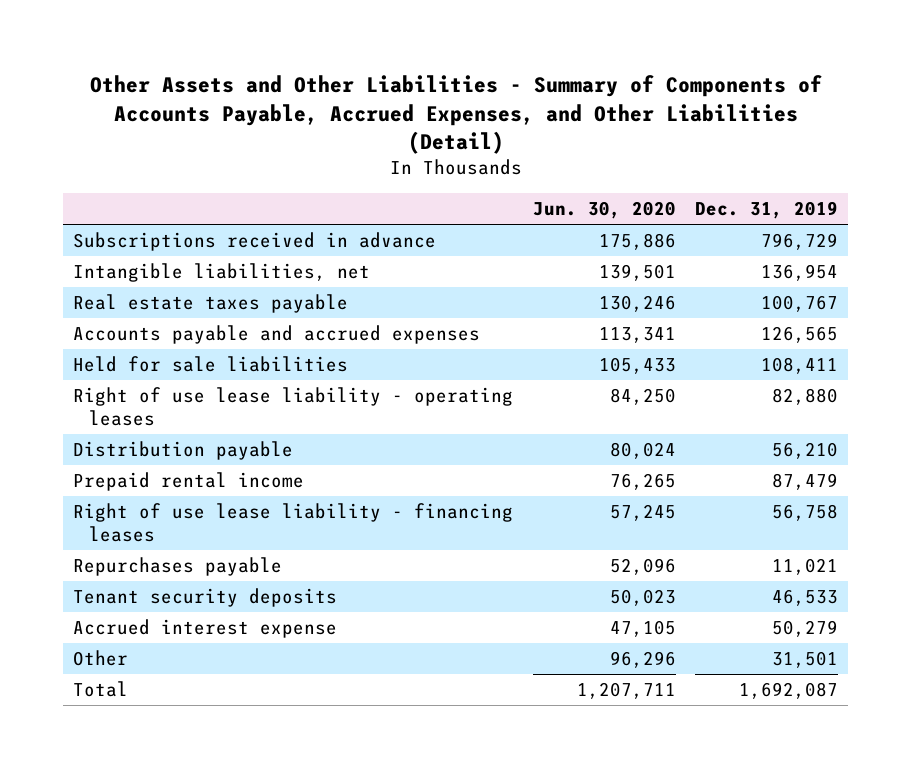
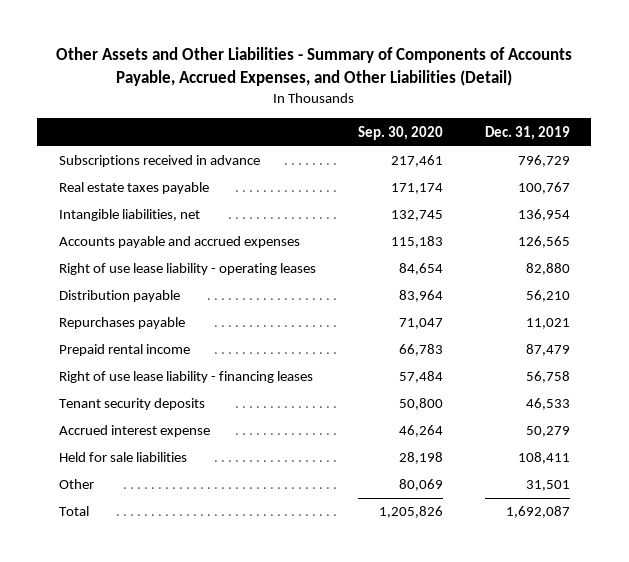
- | Jun. 30, 2020 | Dec. 31, 2019
+ | Sep. 30, 2020 | Dec. 31, 2019
moved down: Intangible liabilities, net | 132,745 | 136,954
moved up: Repurchases payable | 71,047 | 11,021
moved down: Held for sale liabilities | 28,198 | 108,411

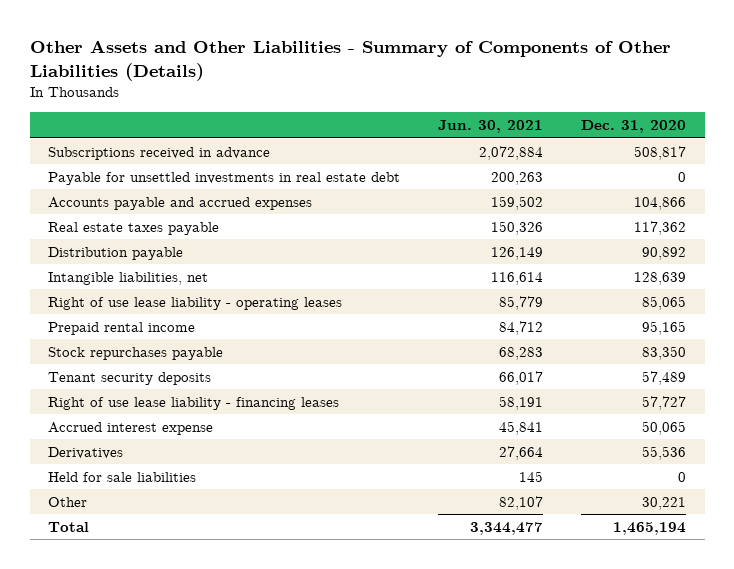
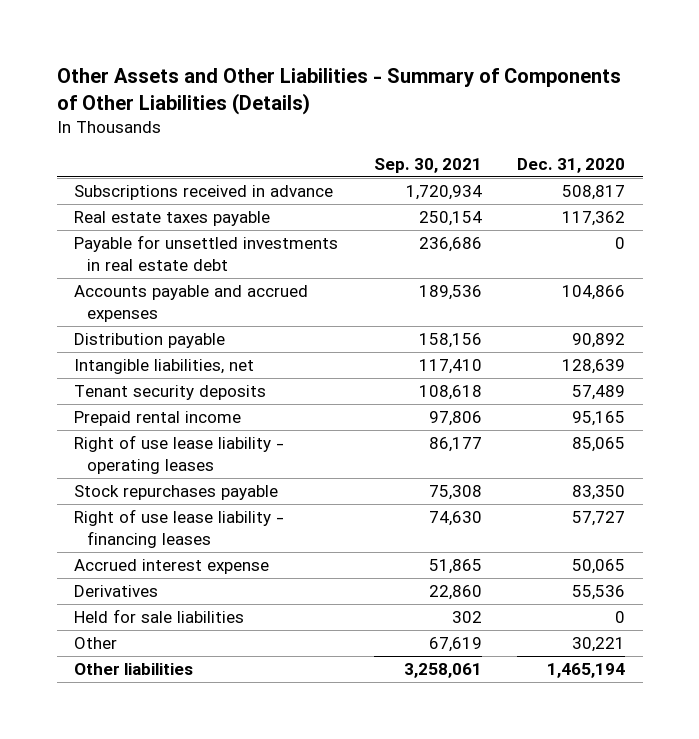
- | Jun. 30, 2021 | Dec. 31, 2020
+ | Sep. 30, 2021 | Dec. 31, 2020
moved up: Real estate taxes payable | 250,154 | 117,362
moved up: Tenant security deposits | 108,618 | 57,489
moved down: Right of use lease liability - operating leases | 86,177 | 85,065
- Total | 3,344,477 | 1,465,194
+ Other liabilities | 3,258,061 | 1,465,194

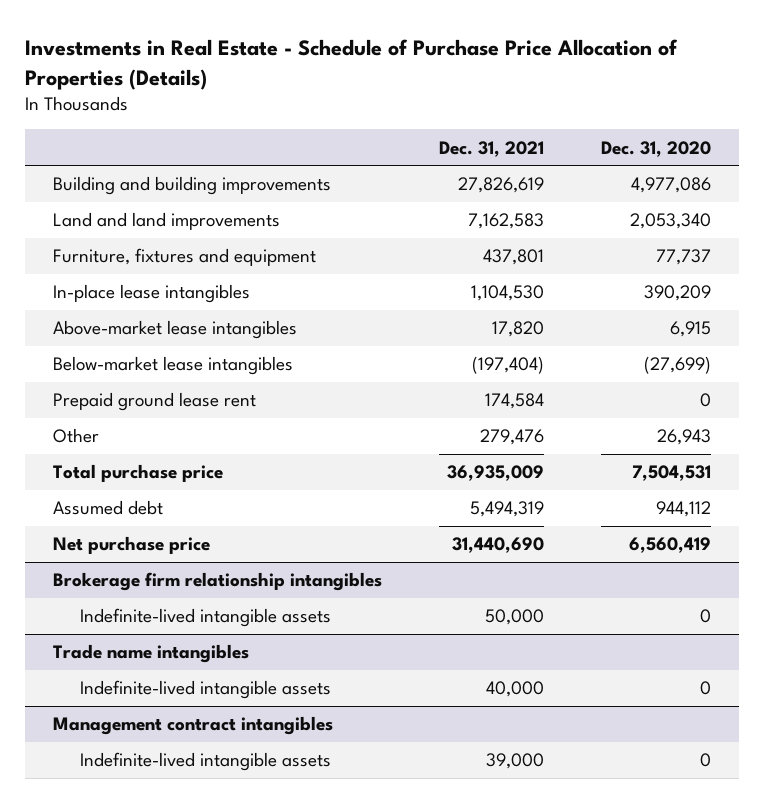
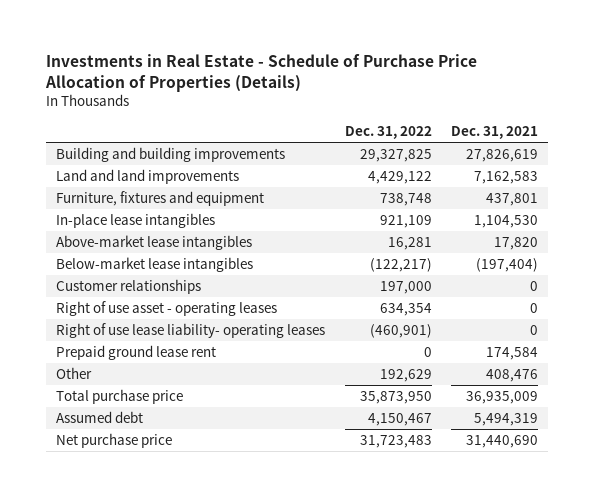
- | Dec. 31, 2021 | Dec. 31, 2020
+ | Dec. 31, 2022 | Dec. 31, 2021
+ Customer relationships | 197,000 | 0
+ Right of use asset - operating leases | 634,354 | 0
+ Right of use lease liability- operating leases | (460,901) | 0
- Other | 279,476 | 26,943
+ Other | 192,629 | 408,476
- Brokerage firm relationship intangibles
- Indefinite-lived intangible assets | 50,000 | 0
- Trade name intangibles
- Indefinite-lived intangible assets | 40,000 | 0
- Management contract intangibles
- Indefinite-lived intangible assets | 39,000 | 0

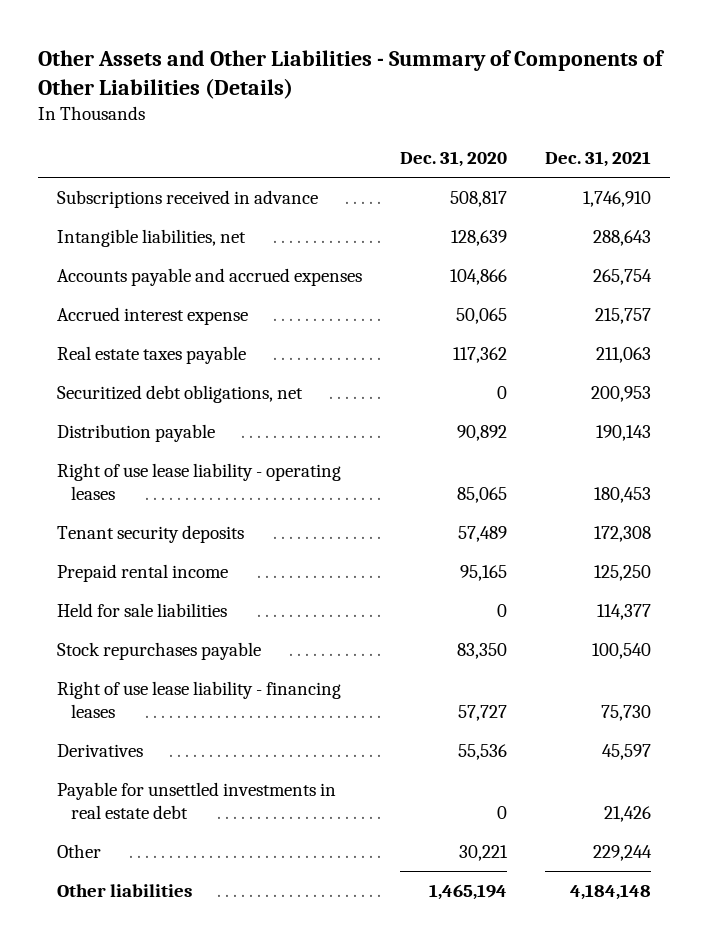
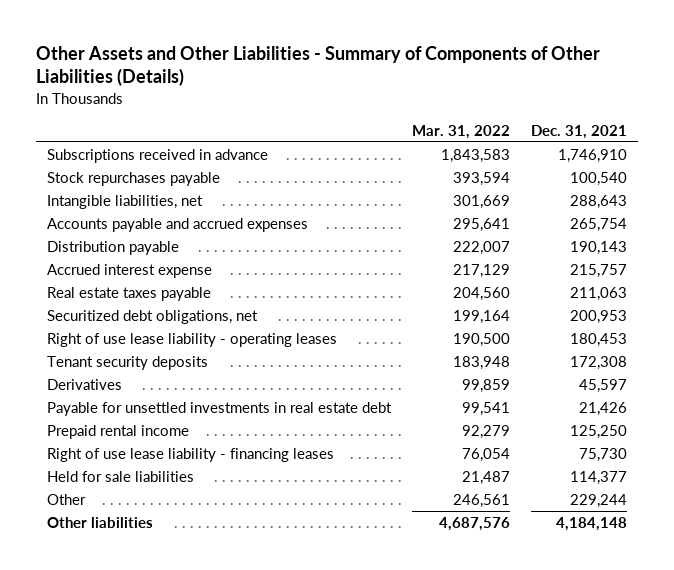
- | Dec. 31, 2020 | Dec. 31, 2021
+ | Mar. 31, 2022 | Dec. 31, 2021
moved up: Stock repurchases payable | 393,594 | 100,540
moved up: Distribution payable | 222,007 | 190,143
moved down: Prepaid rental income | 92,279 | 125,250
moved down: Right of use lease liability - financing leases | 76,054 | 75,730
moved down: Held for sale liabilities | 21,487 | 114,377

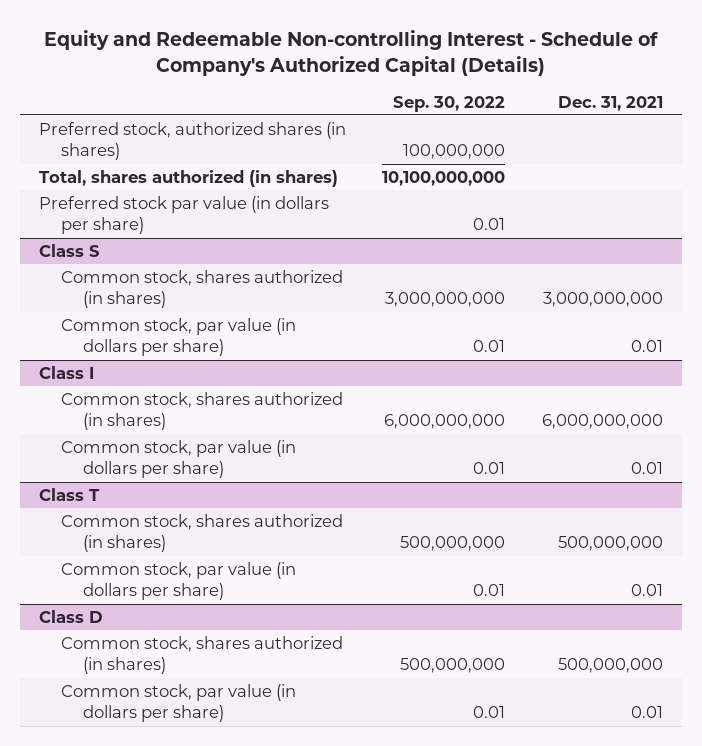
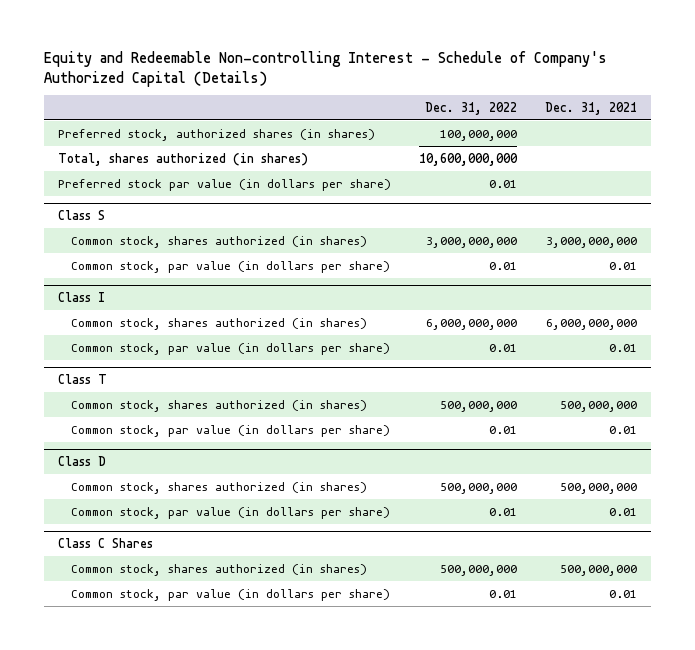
- | Sep. 30, 2022 | Dec. 31, 2021
+ | Dec. 31, 2022 | Dec. 31, 2021
+ Class C Shares
+ Common stock, shares authorized (in shares) | 500,000,000 | 500,000,000
+ Common stock, par value (in dollars per share) | 0.01 | 0.01

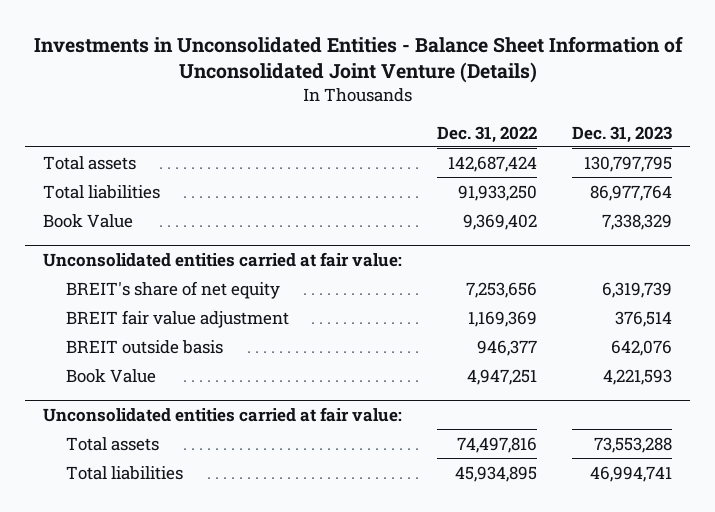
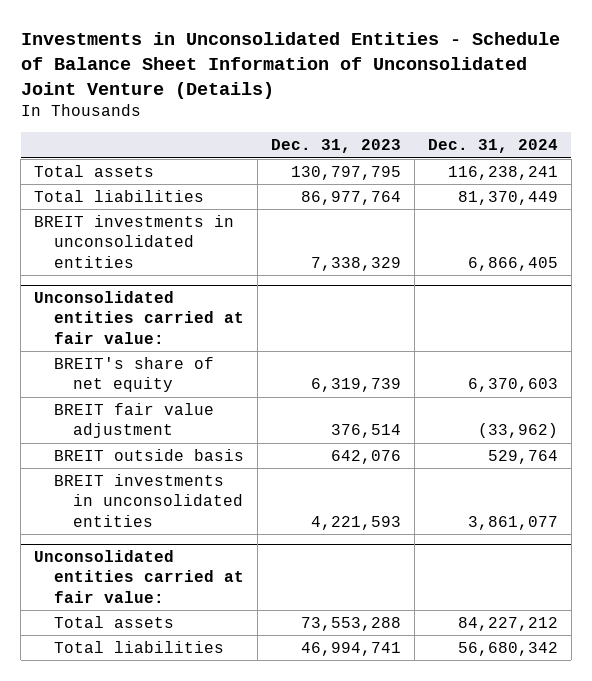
- Investments in Unconsolidated Entities - Balance Sheet Information of Unconsolidated Joint Venture (Details)
+ Investments in Unconsolidated Entities - Schedule of Balance Sheet Information of Unconsolidated Joint Venture (Details)
- | Dec. 31, 2022 | Dec. 31, 2023
+ | Dec. 31, 2023 | Dec. 31, 2024
- Book Value | 9,369,402 | 7,338,329
+ BREIT investments in unconsolidated entities | 7,338,329 | 6,866,405
@ Unconsolidated entities carried at fair value:
- Book Value | 4,947,251 | 4,221,593
+ BREIT investments in unconsolidated entities | 4,221,593 | 3,861,077

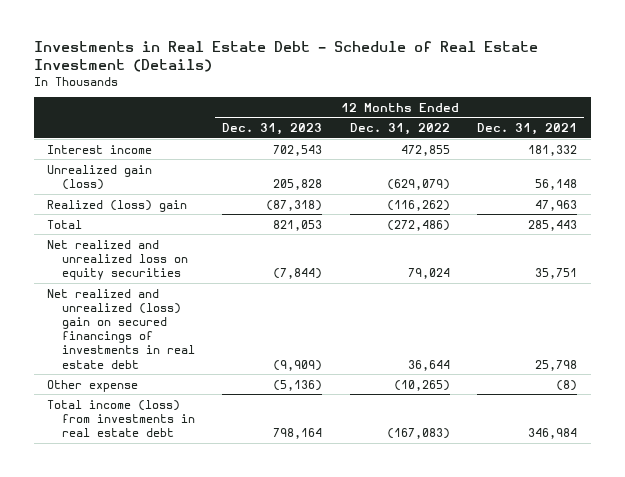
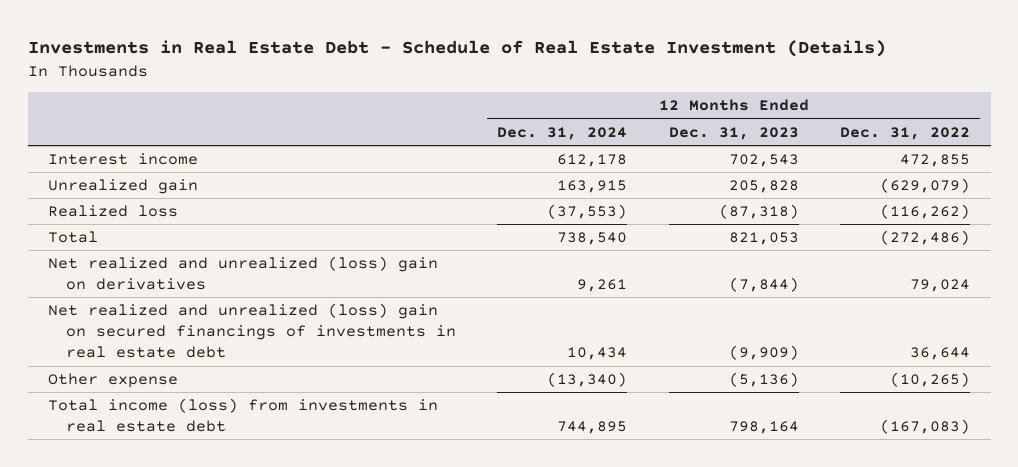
- | 12 Months Ended Dec. 31, 2023 | 12 Months Ended Dec. 31, 2022 | 12 Months Ended Dec. 31, 2021
+ | 12 Months Ended Dec. 31, 2024 | 12 Months Ended Dec. 31, 2023 | 12 Months Ended Dec. 31, 2022
- Unrealized gain (loss) | 205,828 | (629,079) | 56,148
- Realized (loss) gain | (87,318) | (116,262) | 47,963
+ Unrealized gain | 163,915 | 205,828 | (629,079)
+ Realized loss | (37,553) | (87,318) | (116,262)
- Net realized and unrealized loss on equity securities | (7,844) | 79,024 | 35,751
+ Net realized and unrealized (loss) gain on derivatives | 9,261 | (7,844) | 79,024

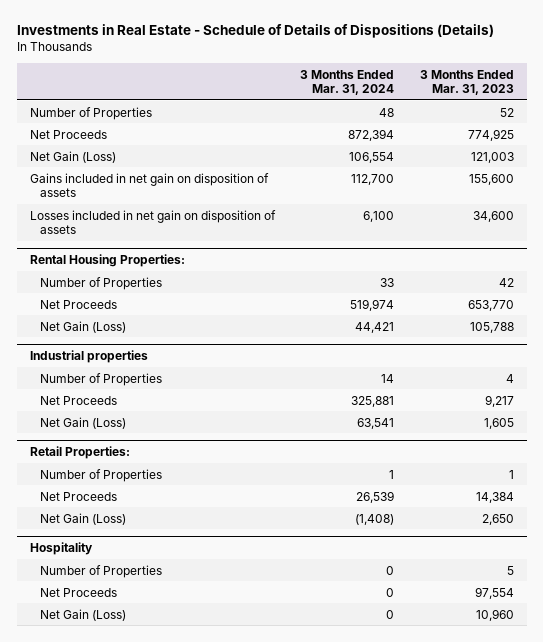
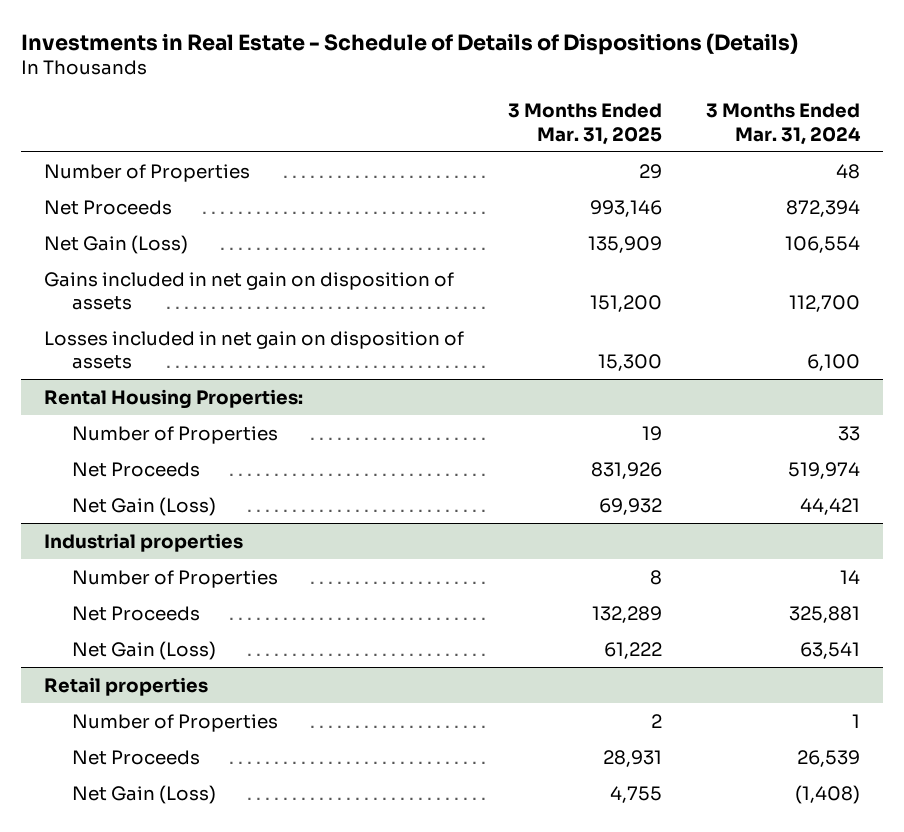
- | 3 Months Ended Mar. 31, 2024 | 3 Months Ended Mar. 31, 2023
+ | 3 Months Ended Mar. 31, 2025 | 3 Months Ended Mar. 31, 2024
- Retail Properties:
+ Retail properties
- Hospitality
- Number of Properties | 0 | 5
- Net Proceeds | 0 | 97,554
- Net Gain (Loss) | 0 | 10,960

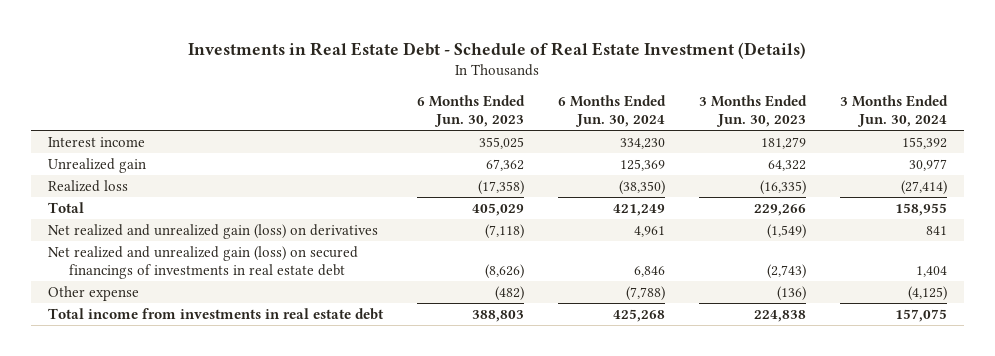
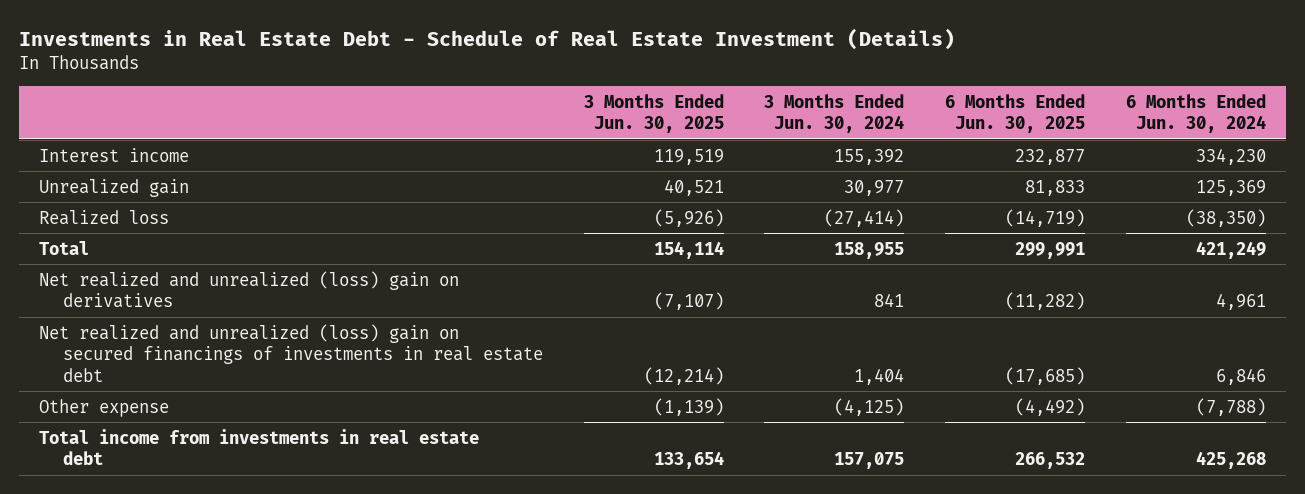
- | 6 Months Ended Jun. 30, 2023 | 6 Months Ended Jun. 30, 2024 | 3 Months Ended Jun. 30, 2023 | 3 Months Ended Jun. 30, 2024
+ | 3 Months Ended Jun. 30, 2025 | 3 Months Ended Jun. 30, 2024 | 6 Months Ended Jun. 30, 2025 | 6 Months Ended Jun. 30, 2024
- Net realized and unrealized gain (loss) on derivatives | (7,118) | 4,961 | (1,549) | 841
- Net realized and unrealized gain (loss) on secured financings of investments in real estate debt | (8,626) | 6,846 | (2,743) | 1,404
+ Net realized and unrealized (loss) gain on derivatives | (7,107) | 841 | (11,282) | 4,961
+ Net realized and unrealized (loss) gain on secured financings of investments in real estate debt | (12,214) | 1,404 | (17,685) | 6,846

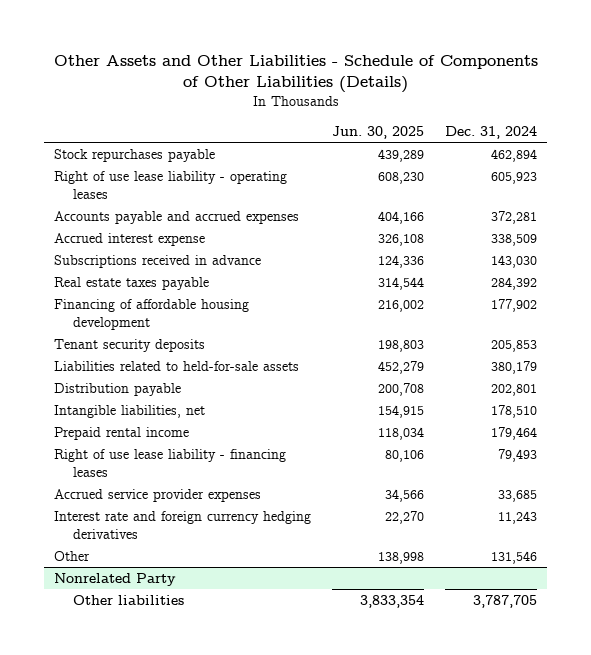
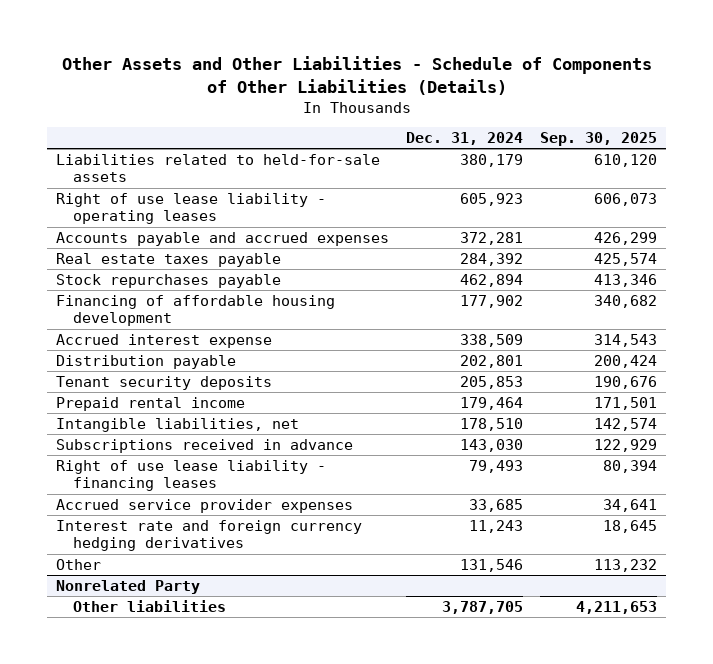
- | Jun. 30, 2025 | Dec. 31, 2024
+ | Dec. 31, 2024 | Sep. 30, 2025
moved up: Liabilities related to held-for-sale assets | 380,179 | 610,120
moved down: Stock repurchases payable | 462,894 | 413,346
moved down: Accrued interest expense | 338,509 | 314,543
moved down: Tenant security deposits | 205,853 | 190,676
moved down: Intangible liabilities, net | 178,510 | 142,574
moved down: Subscriptions received in advance | 143,030 | 122,929

